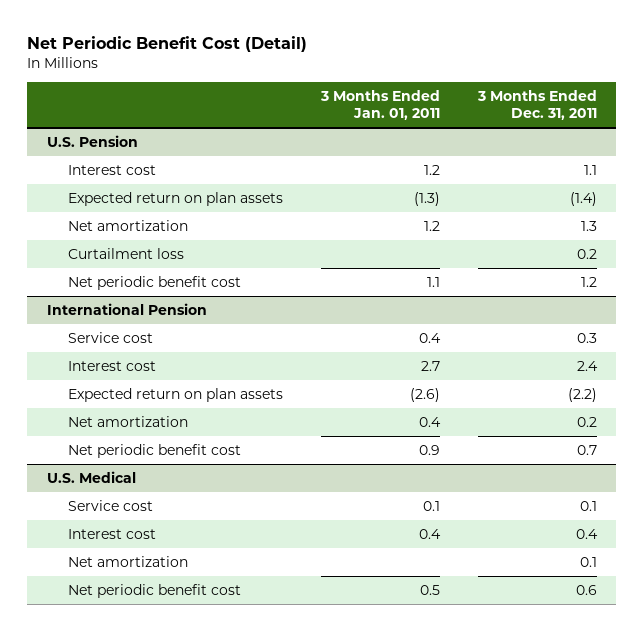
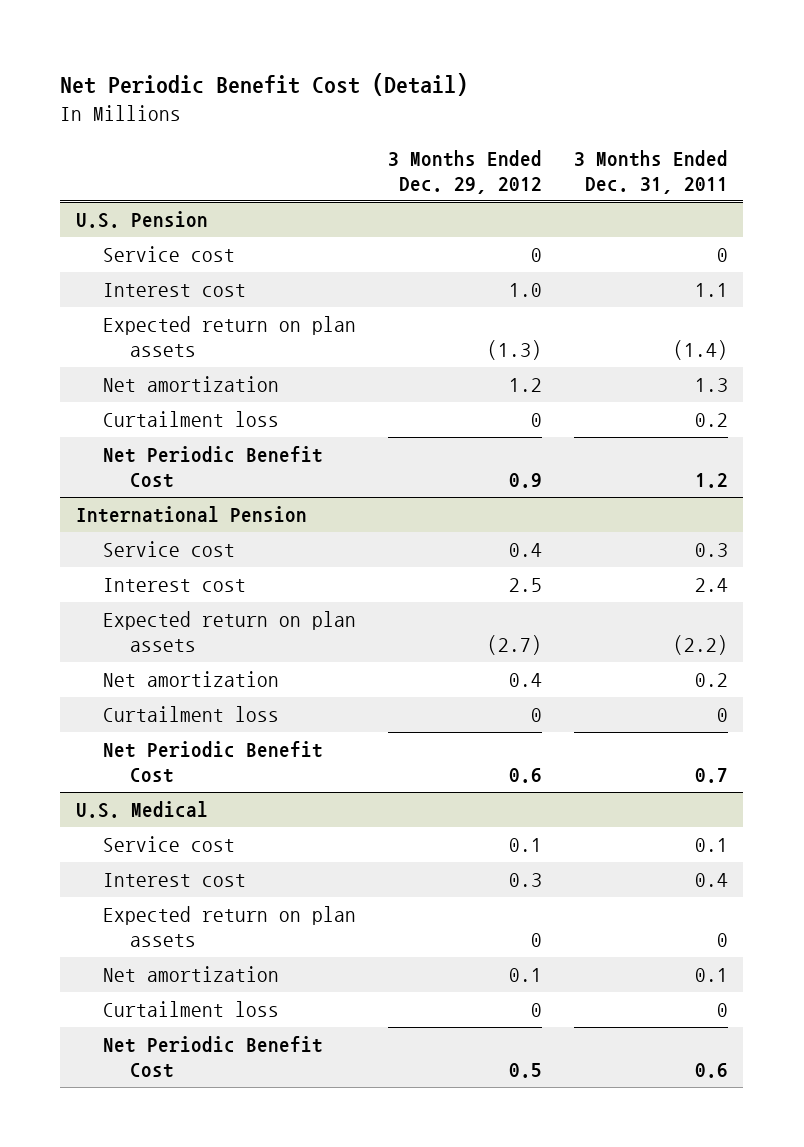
- | 3 Months Ended Jan. 01, 2011 | 3 Months Ended Dec. 31, 2011
+ | 3 Months Ended Dec. 29, 2012 | 3 Months Ended Dec. 31, 2011
@ U.S. Pension
+ Service cost | 0 | 0
- Net periodic benefit cost | 1.1 | 1.2
+ Net Periodic Benefit Cost | 0.9 | 1.2
@ International Pension
- Net periodic benefit cost | 0.9 | 0.7
+ Curtailment loss | 0 | 0
+ Net Periodic Benefit Cost | 0.6 | 0.7
@ U.S. Medical
+ Expected return on plan assets | 0 | 0
- Net periodic benefit cost | 0.5 | 0.6
+ Curtailment loss | 0 | 0
+ Net Periodic Benefit Cost | 0.5 | 0.6

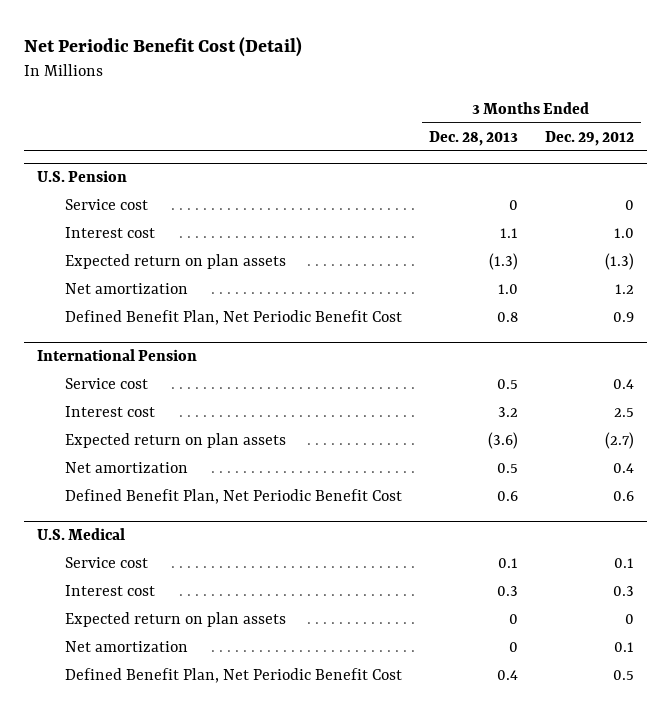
- | 3 Months Ended Dec. 29, 2012 | 3 Months Ended Dec. 31, 2011
+ | 3 Months Ended Dec. 28, 2013 | 3 Months Ended Dec. 29, 2012
@ U.S. Pension
- Curtailment loss | 0 | 0.2
- Net Periodic Benefit Cost | 0.9 | 1.2
+ Defined Benefit Plan, Net Periodic Benefit Cost | 0.8 | 0.9
@ International Pension
- Curtailment loss | 0 | 0
- Net Periodic Benefit Cost | 0.6 | 0.7
+ Defined Benefit Plan, Net Periodic Benefit Cost | 0.6 | 0.6
@ U.S. Medical
- Curtailment loss | 0 | 0
- Net Periodic Benefit Cost | 0.5 | 0.6
+ Defined Benefit Plan, Net Periodic Benefit Cost | 0.4 | 0.5

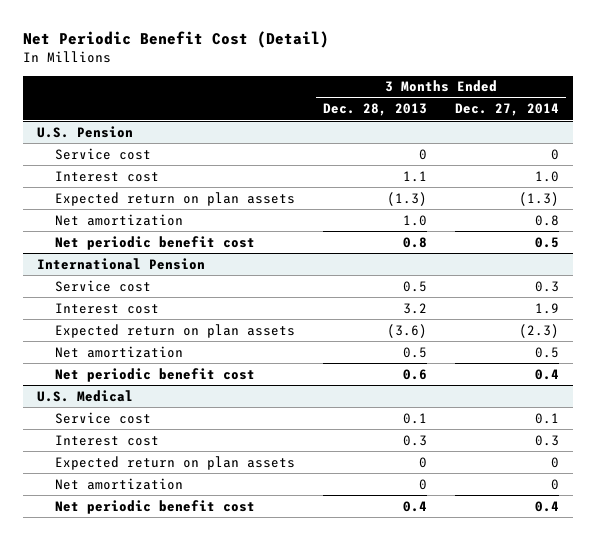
- | 3 Months Ended Dec. 28, 2013 | 3 Months Ended Dec. 29, 2012
+ | 3 Months Ended Dec. 28, 2013 | 3 Months Ended Dec. 27, 2014
@ U.S. Pension
- Defined Benefit Plan, Net Periodic Benefit Cost | 0.8 | 0.9
+ Net periodic benefit cost | 0.8 | 0.5
@ International Pension
- Defined Benefit Plan, Net Periodic Benefit Cost | 0.6 | 0.6
+ Net periodic benefit cost | 0.6 | 0.4
@ U.S. Medical
- Defined Benefit Plan, Net Periodic Benefit Cost | 0.4 | 0.5
+ Net periodic benefit cost | 0.4 | 0.4

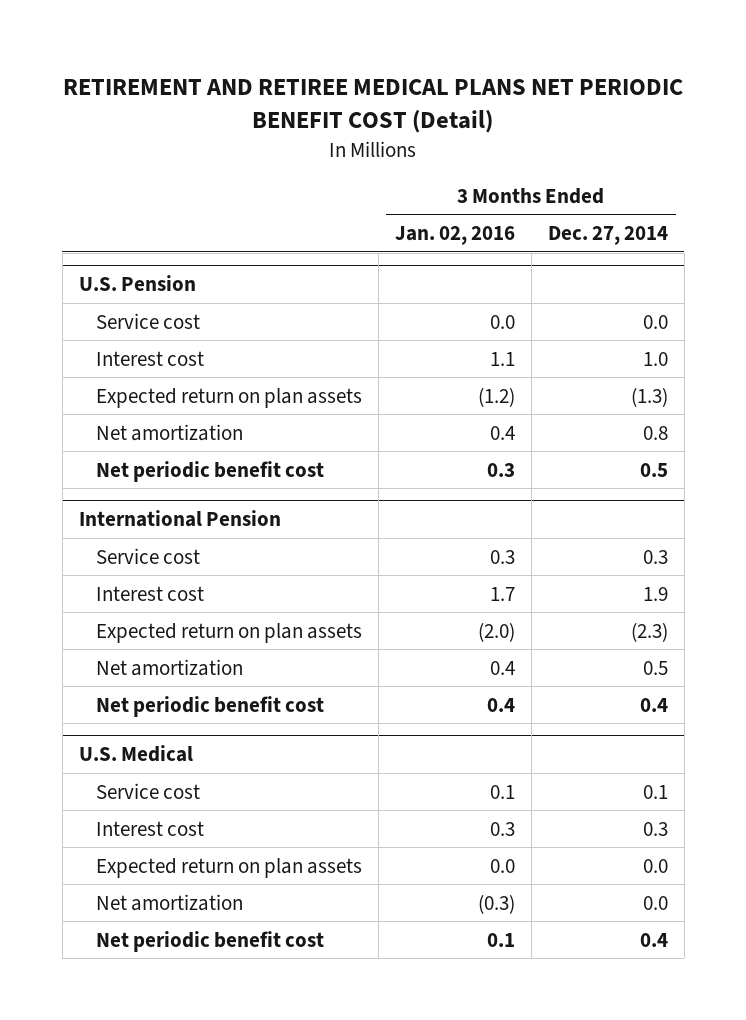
- Net Periodic Benefit Cost (Detail)
+ RETIREMENT AND RETIREE MEDICAL PLANS NET PERIODIC BENEFIT COST (Detail)
- | 3 Months Ended Dec. 28, 2013 | 3 Months Ended Dec. 27, 2014
+ | 3 Months Ended Jan. 02, 2016 | 3 Months Ended Dec. 27, 2014
@ U.S. Pension
- Service cost | 0 | 0
+ Service cost | 0.0 | 0.0
@ U.S. Medical
- Expected return on plan assets | 0 | 0
- Net amortization | 0 | 0
+ Expected return on plan assets | 0.0 | 0.0
+ Net amortization | (0.3) | 0.0

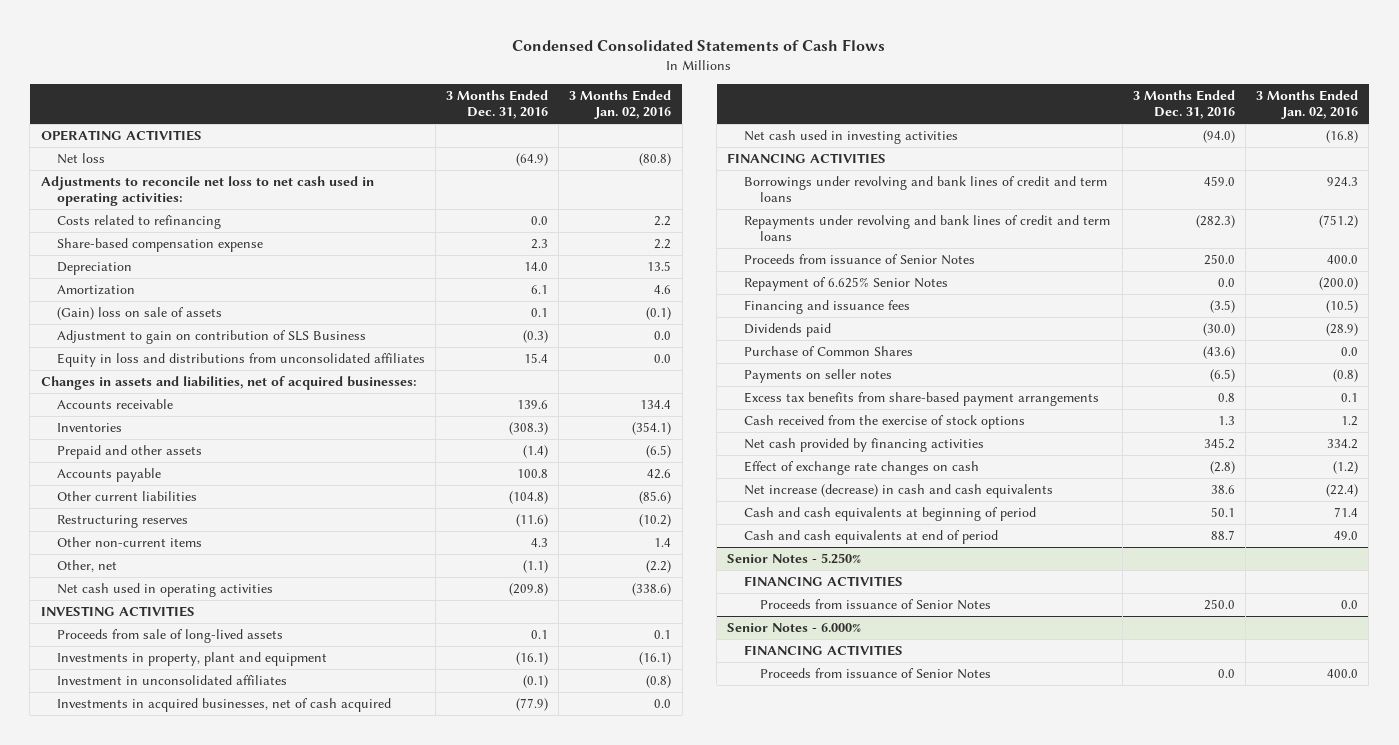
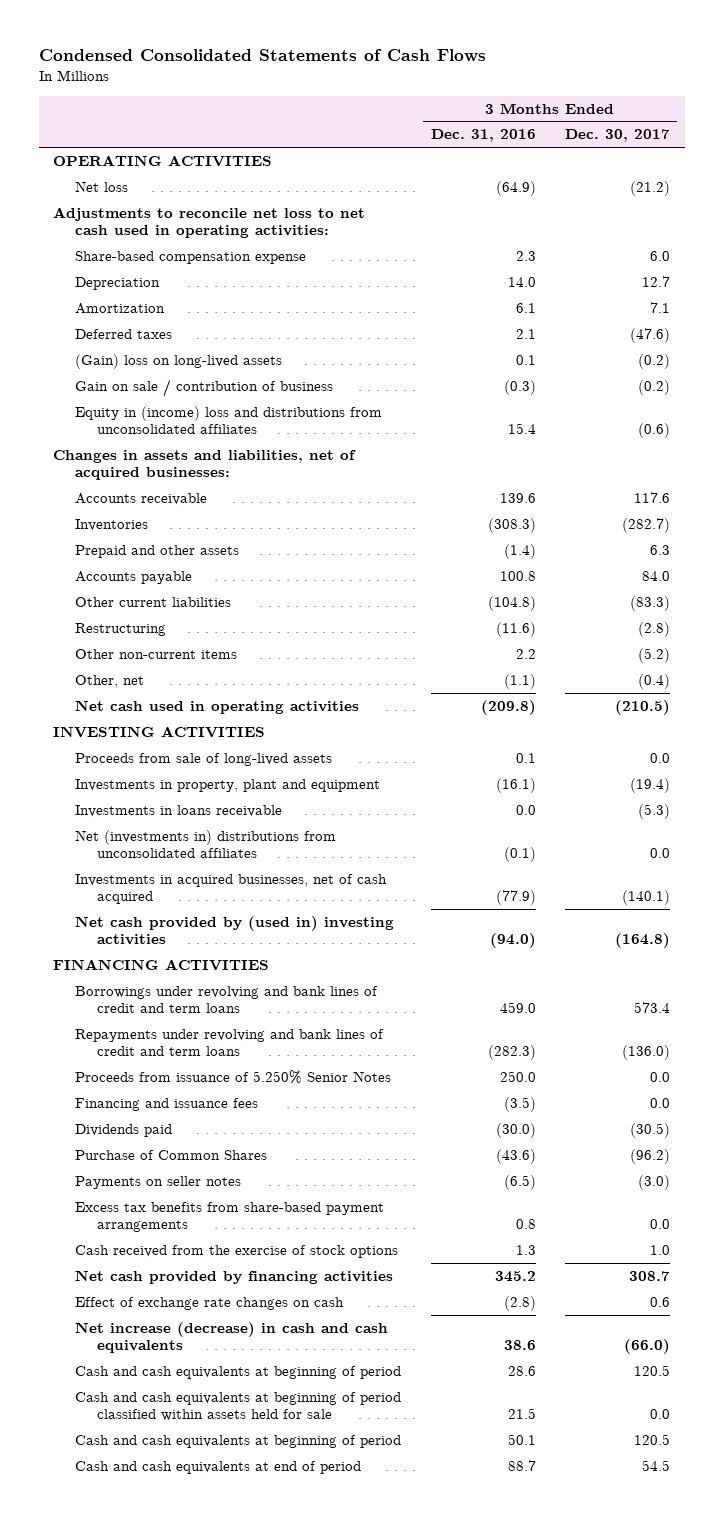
- | 3 Months Ended Dec. 31, 2016 | 3 Months Ended Jan. 02, 2016
+ | 3 Months Ended Dec. 31, 2016 | 3 Months Ended Dec. 30, 2017
- Costs related to refinancing | 0.0 | 2.2
- (Gain) loss on sale of assets | 0.1 | (0.1)
- Adjustment to gain on contribution of SLS Business | (0.3) | 0.0
- Equity in loss and distributions from unconsolidated affiliates | 15.4 | 0.0
+ Deferred taxes | 2.1 | (47.6)
+ (Gain) loss on long-lived assets | 0.1 | (0.2)
+ Gain on sale / contribution of business | (0.3) | (0.2)
+ Equity in (income) loss and distributions from unconsolidated affiliates | 15.4 | (0.6)
- Restructuring reserves | (11.6) | (10.2)
- Other non-current items | 4.3 | 1.4
+ Restructuring | (11.6) | (2.8)
+ Other non-current items | 2.2 | (5.2)
- Investment in unconsolidated affiliates | (0.1) | (0.8)
+ Investments in loans receivable | 0.0 | (5.3)
+ Net (investments in) distributions from unconsolidated affiliates | (0.1) | 0.0
- Net cash used in investing activities | (94.0) | (16.8)
+ Net cash provided by (used in) investing activities | (94.0) | (164.8)
- Proceeds from issuance of Senior Notes | 250.0 | 400.0
- Repayment of 6.625% Senior Notes | 0.0 | (200.0)
+ Proceeds from issuance of 5.250% Senior Notes | 250.0 | 0.0
+ Cash and cash equivalents at beginning of period | 28.6 | 120.5
+ Cash and cash equivalents at beginning of period classified within assets held for sale | 21.5 | 0.0
- Senior Notes - 5.250%
- FINANCING ACTIVITIES
- Proceeds from issuance of Senior Notes | 250.0 | 0.0
- Senior Notes - 6.000%
- FINANCING ACTIVITIES
- Proceeds from issuance of Senior Notes | 0.0 | 400.0

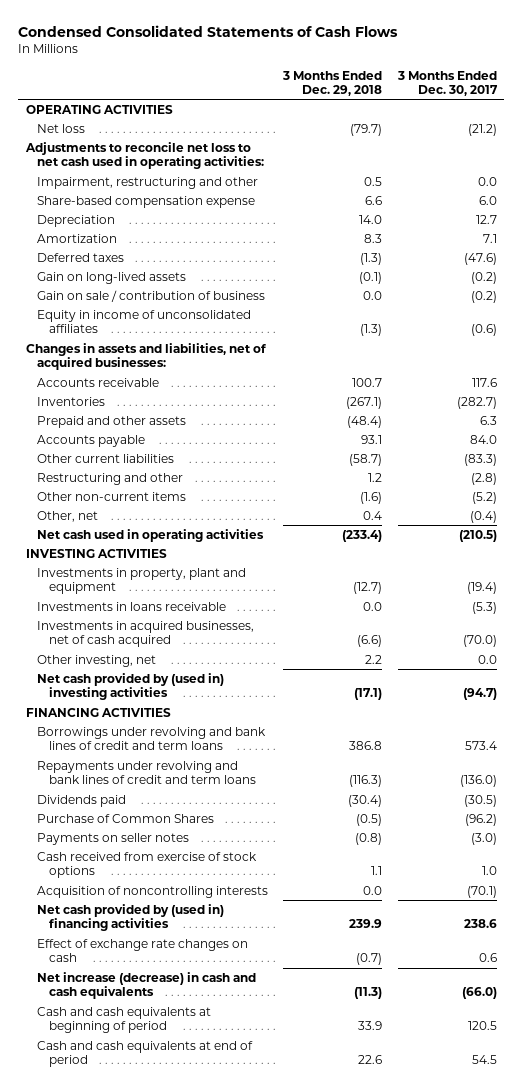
- | 3 Months Ended Dec. 31, 2016 | 3 Months Ended Dec. 30, 2017
+ | 3 Months Ended Dec. 29, 2018 | 3 Months Ended Dec. 30, 2017
+ Impairment, restructuring and other | 0.5 | 0.0
- (Gain) loss on long-lived assets | 0.1 | (0.2)
+ Gain on long-lived assets | (0.1) | (0.2)
- Equity in (income) loss and distributions from unconsolidated affiliates | 15.4 | (0.6)
+ Equity in income of unconsolidated affiliates | (1.3) | (0.6)
- Restructuring | (11.6) | (2.8)
+ Restructuring and other | 1.2 | (2.8)
- Proceeds from sale of long-lived assets | 0.1 | 0.0
- Net (investments in) distributions from unconsolidated affiliates | (0.1) | 0.0
- Investments in acquired businesses, net of cash acquired | (77.9) | (140.1)
- Net cash provided by (used in) investing activities | (94.0) | (164.8)
+ Investments in acquired businesses, net of cash acquired | (6.6) | (70.0)
+ Other investing, net | 2.2 | 0.0
+ Net cash provided by (used in) investing activities | (17.1) | (94.7)
- Proceeds from issuance of 5.250% Senior Notes | 250.0 | 0.0
- Financing and issuance fees | (3.5) | 0.0
- Excess tax benefits from share-based payment arrangements | 0.8 | 0.0
- Cash received from the exercise of stock options | 1.3 | 1.0
- Net cash provided by financing activities | 345.2 | 308.7
+ Cash received from exercise of stock options | 1.1 | 1.0
+ Acquisition of noncontrolling interests | 0.0 | (70.1)
+ Net cash provided by (used in) financing activities | 239.9 | 238.6
- Cash and cash equivalents at beginning of period classified within assets held for sale | 21.5 | 0.0
- Cash and cash equivalents at beginning of period | 50.1 | 120.5

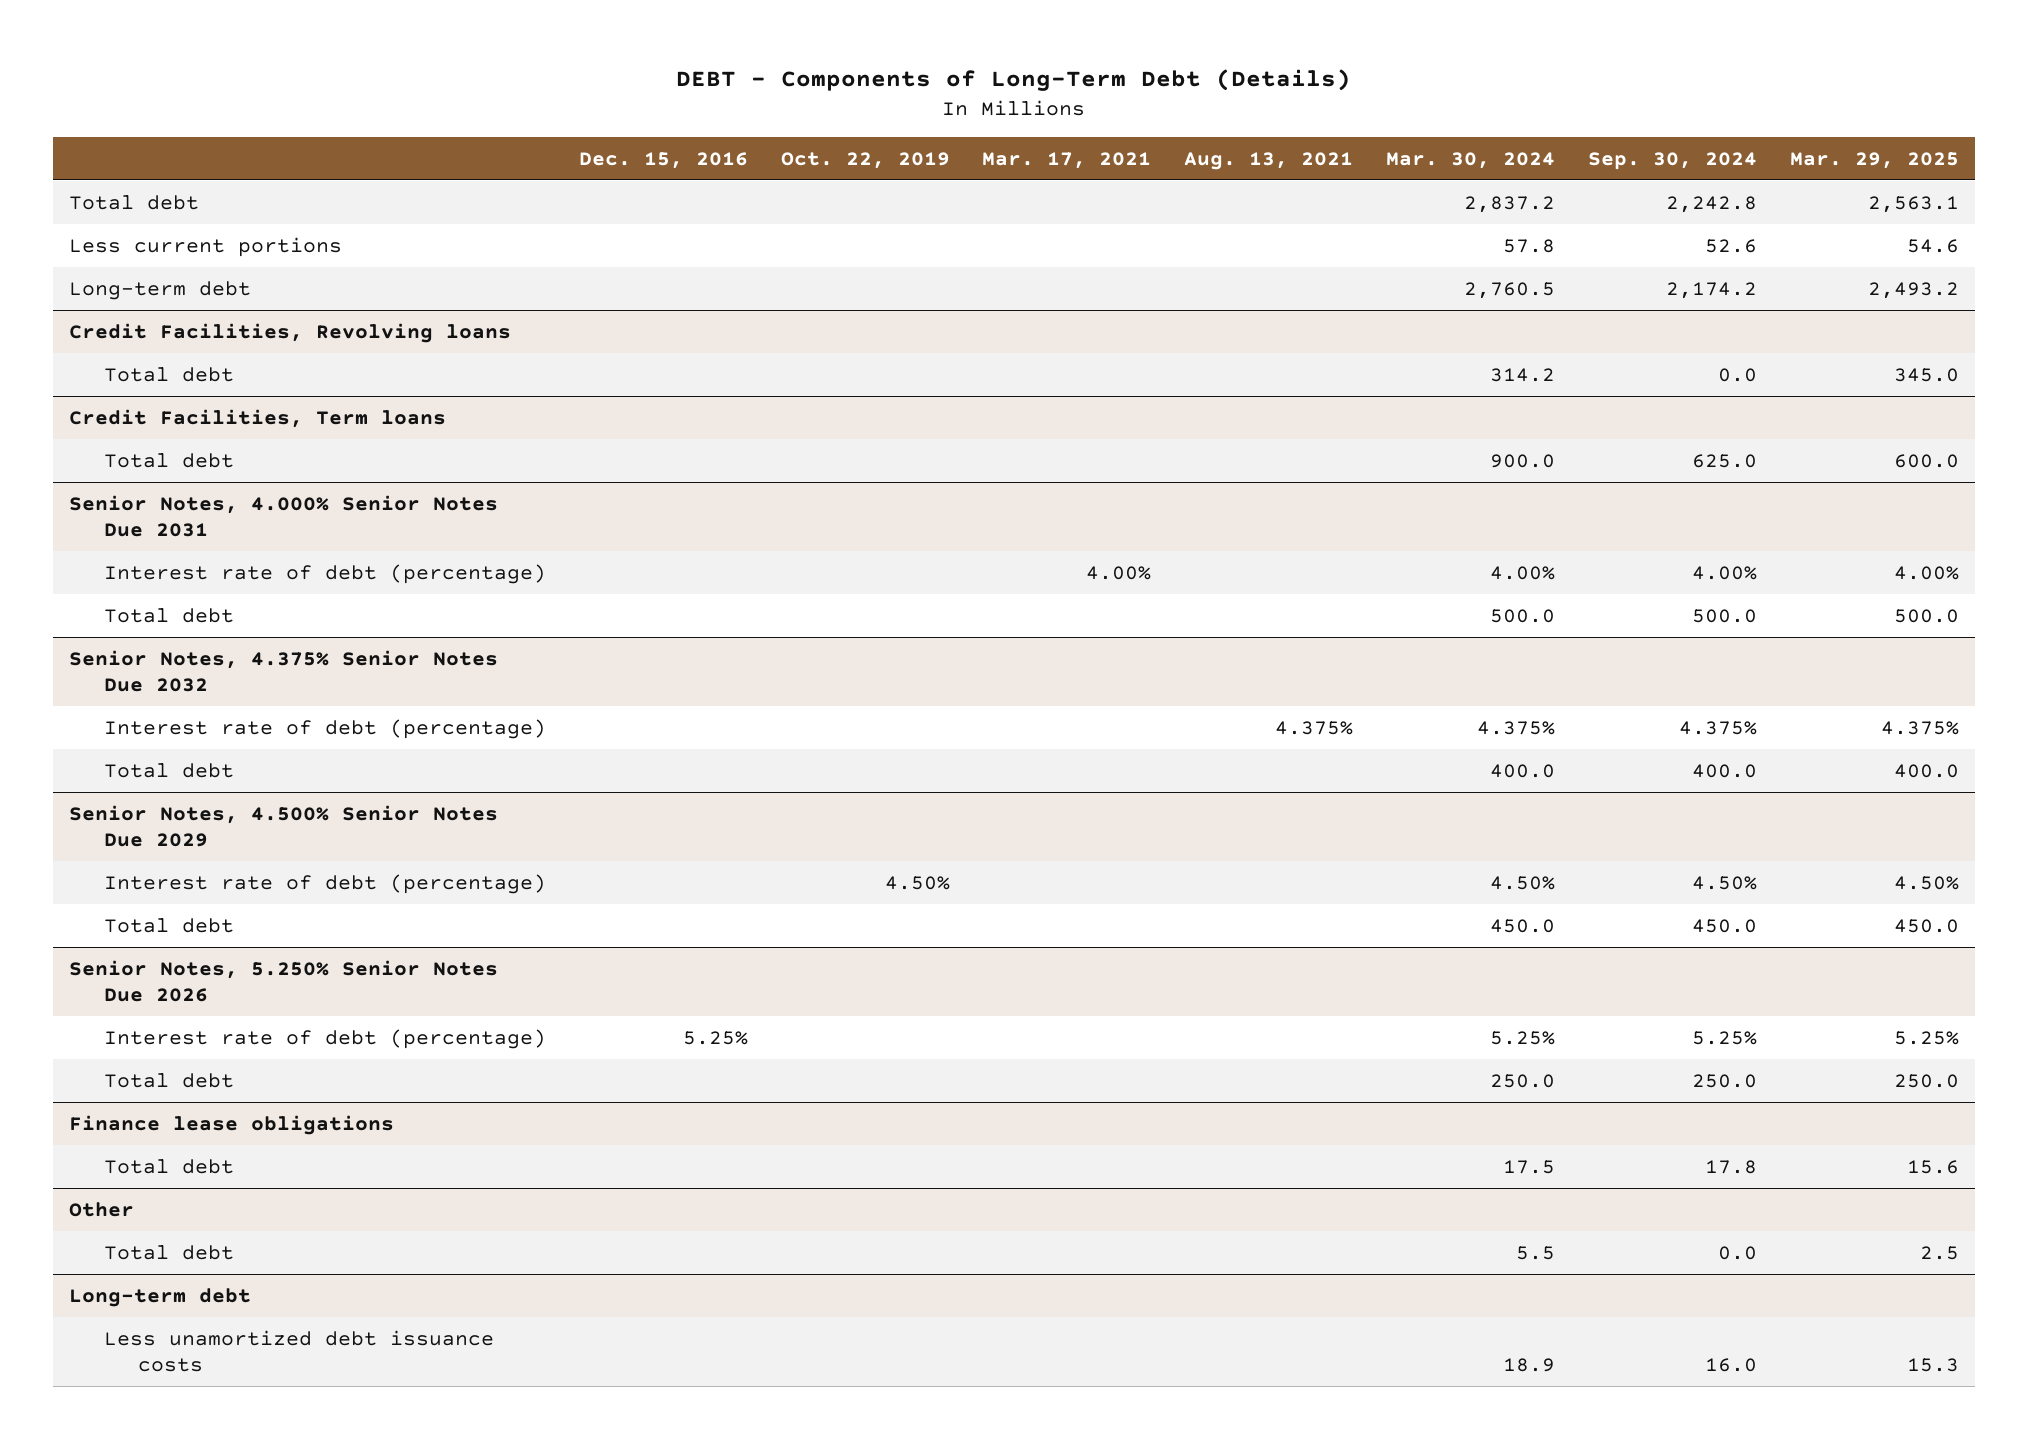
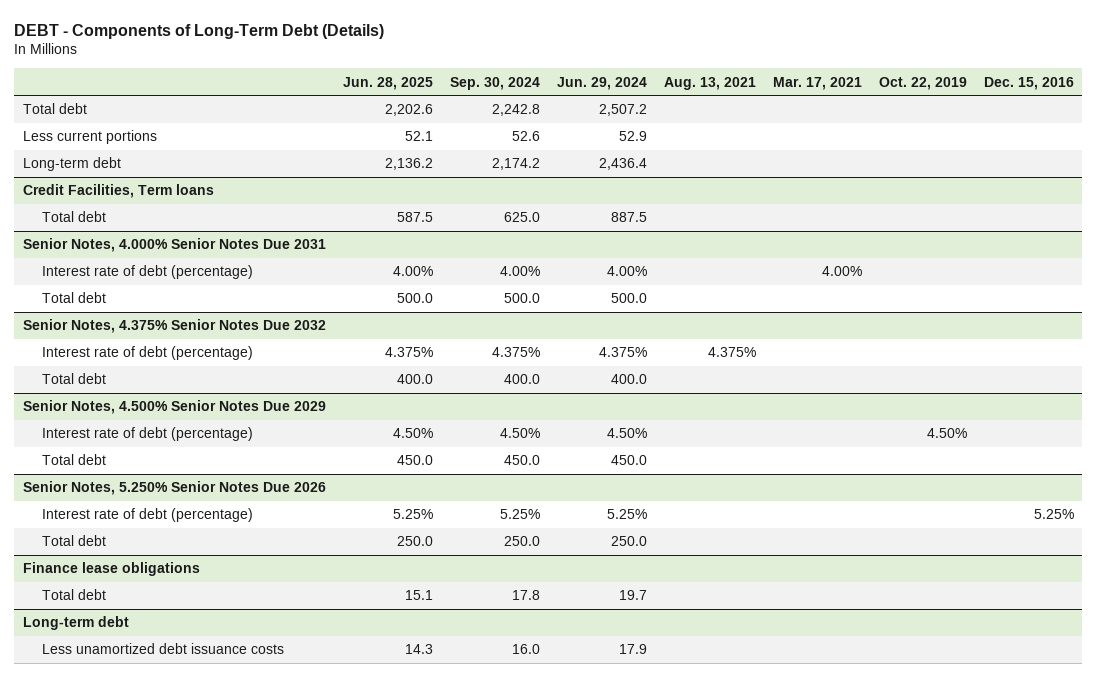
- | Dec. 15, 2016 | Oct. 22, 2019 | Mar. 17, 2021 | Aug. 13, 2021 | Mar. 30, 2024 | Sep. 30, 2024 | Mar. 29, 2025
+ | Jun. 28, 2025 | Sep. 30, 2024 | Jun. 29, 2024 | Aug. 13, 2021 | Mar. 17, 2021 | Oct. 22, 2019 | Dec. 15, 2016
- Credit Facilities, Revolving loans
- Total debt | | | | | 314.2 | 0.0 | 345.0
- Other
- Total debt | | | | | 5.5 | 0.0 | 2.5

